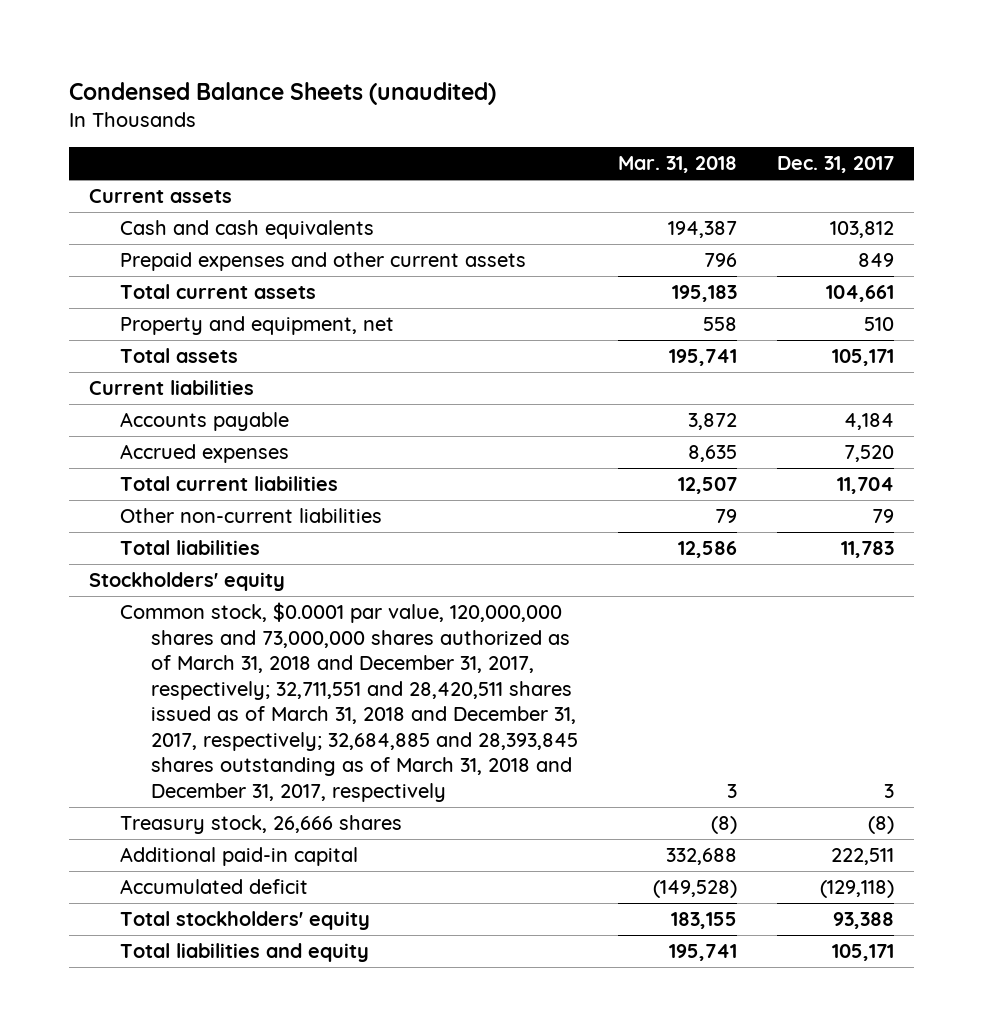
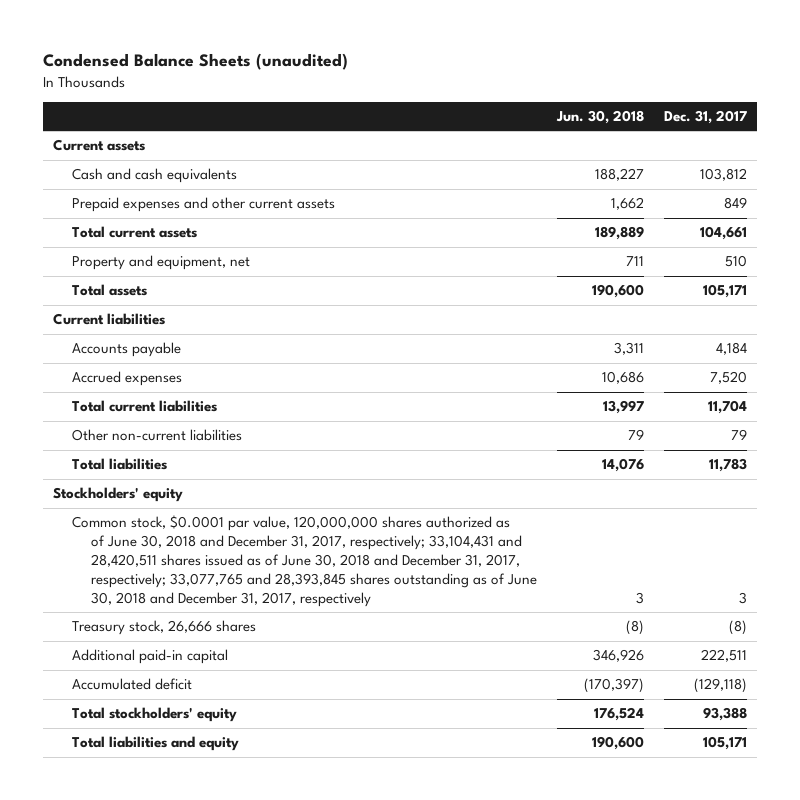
- | Mar. 31, 2018 | Dec. 31, 2017
+ | Jun. 30, 2018 | Dec. 31, 2017
- Common stock, $0.0001 par value, 120,000,000 shares and 73,000,000 shares authorized as of March 31, 2018 and December 31, 2017, respectively; 32,711,551 and 28,420,511 shares issued as of March 31, 2018 and December 31, 2017, respectively; 32,684,885 and 28,393,845 shares outstanding as of March 31, 2018 and December 31, 2017, respectively | 3 | 3
+ Common stock, $0.0001 par value, 120,000,000 shares authorized as of June 30, 2018 and December 31, 2017, respectively; 33,104,431 and 28,420,511 shares issued as of June 30, 2018 and December 31, 2017, respectively; 33,077,765 and 28,393,845 shares outstanding as of June 30, 2018 and December 31, 2017, respectively | 3 | 3

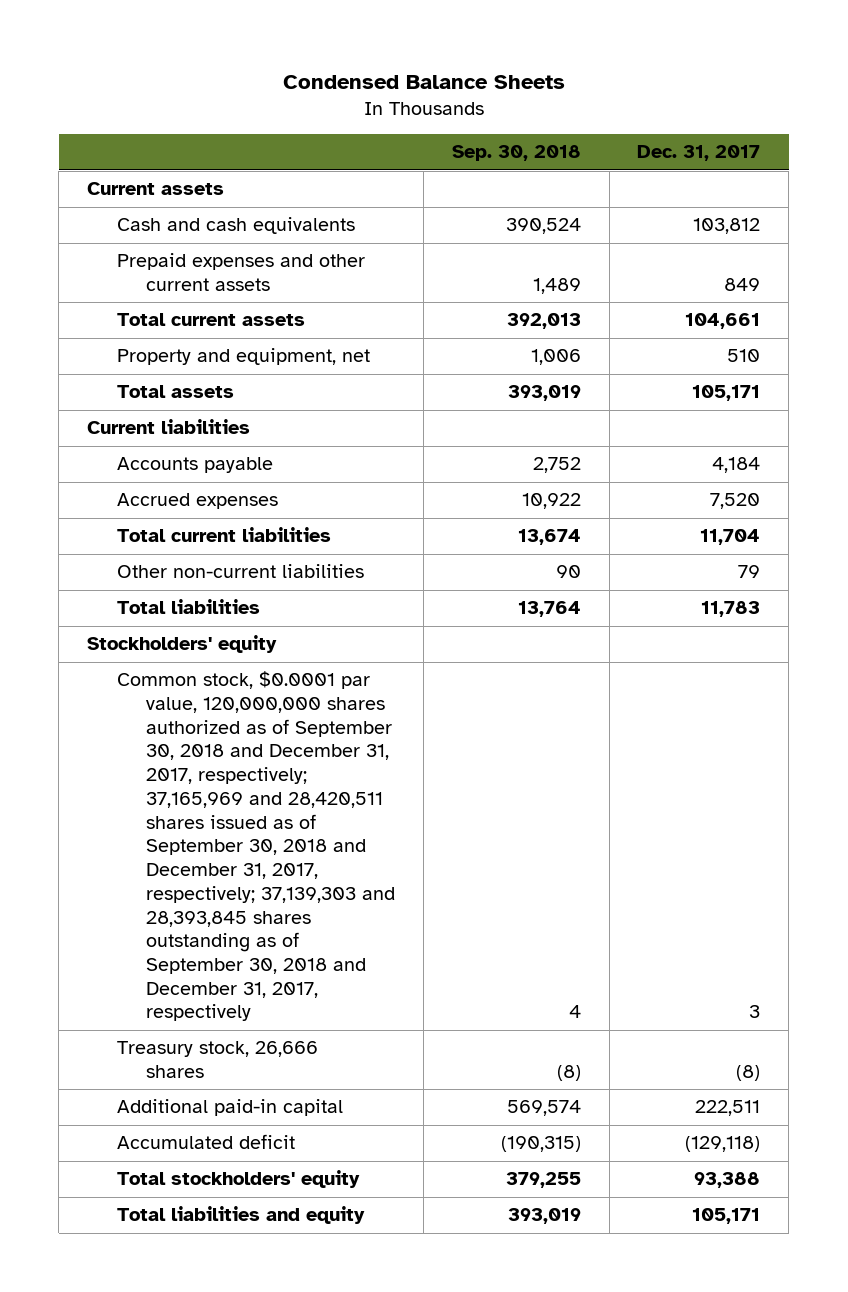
- Condensed Balance Sheets (unaudited)
+ Condensed Balance Sheets
- | Jun. 30, 2018 | Dec. 31, 2017
+ | Sep. 30, 2018 | Dec. 31, 2017
- Common stock, $0.0001 par value, 120,000,000 shares authorized as of June 30, 2018 and December 31, 2017, respectively; 33,104,431 and 28,420,511 shares issued as of June 30, 2018 and December 31, 2017, respectively; 33,077,765 and 28,393,845 shares outstanding as of June 30, 2018 and December 31, 2017, respectively | 3 | 3
+ Common stock, $0.0001 par value, 120,000,000 shares authorized as of September 30, 2018 and December 31, 2017, respectively; 37,165,969 and 28,420,511 shares issued as of September 30, 2018 and December 31, 2017, respectively; 37,139,303 and 28,393,845 shares outstanding as of September 30, 2018 and December 31, 2017, respectively | 4 | 3

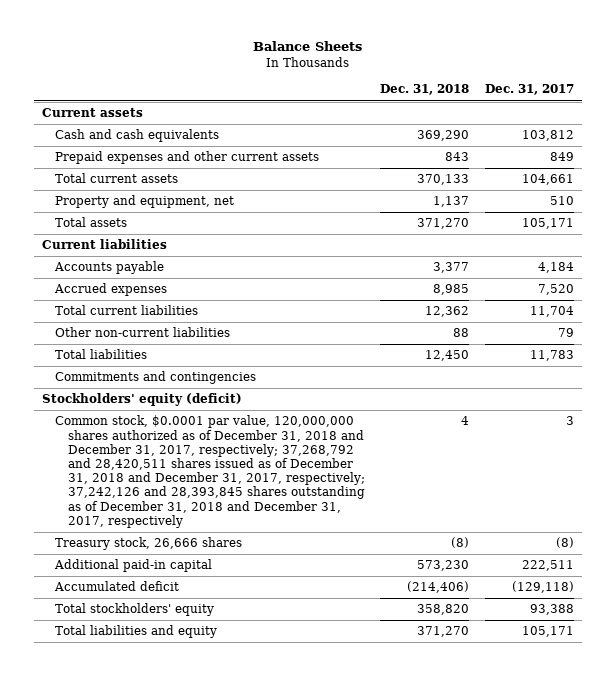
- Condensed Balance Sheets
+ Balance Sheets
- | Sep. 30, 2018 | Dec. 31, 2017
+ | Dec. 31, 2018 | Dec. 31, 2017
- Stockholders' equity
- Common stock, $0.0001 par value, 120,000,000 shares authorized as of September 30, 2018 and December 31, 2017, respectively; 37,165,969 and 28,420,511 shares issued as of September 30, 2018 and December 31, 2017, respectively; 37,139,303 and 28,393,845 shares outstanding as of September 30, 2018 and December 31, 2017, respectively | 4 | 3
+ Commitments and contingencies
+ Stockholders' equity (deficit)
+ Common stock, $0.0001 par value, 120,000,000 shares authorized as of December 31, 2018 and December 31, 2017, respectively; 37,268,792 and 28,420,511 shares issued as of December 31, 2018 and December 31, 2017, respectively; 37,242,126 and 28,393,845 shares outstanding as of December 31, 2018 and December 31, 2017, respectively | 4 | 3

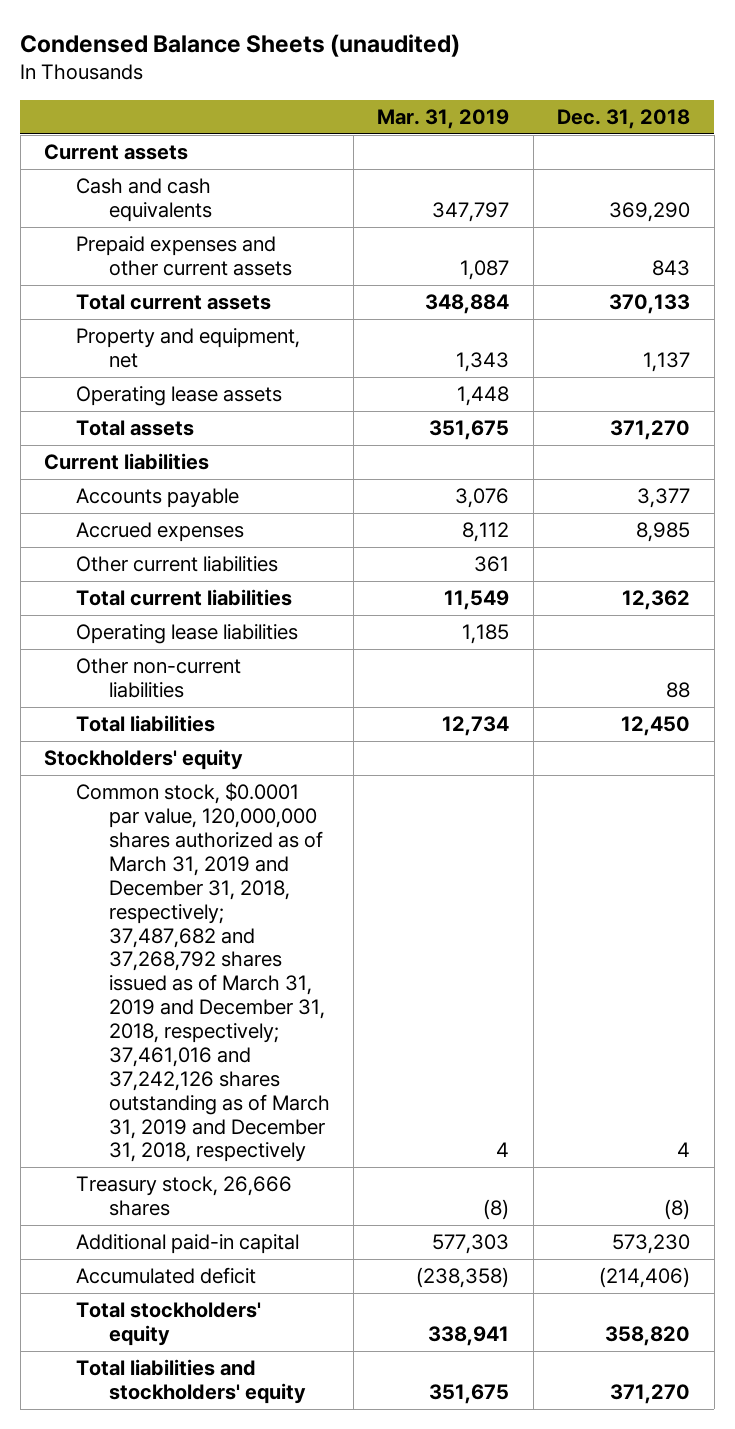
- Balance Sheets
+ Condensed Balance Sheets (unaudited)
- | Dec. 31, 2018 | Dec. 31, 2017
+ | Mar. 31, 2019 | Dec. 31, 2018
+ Operating lease assets | 1,448 |
+ Other current liabilities | 361 |
+ Operating lease liabilities | 1,185 |
- Commitments and contingencies
- Stockholders' equity (deficit)
- Common stock, $0.0001 par value, 120,000,000 shares authorized as of December 31, 2018 and December 31, 2017, respectively; 37,268,792 and 28,420,511 shares issued as of December 31, 2018 and December 31, 2017, respectively; 37,242,126 and 28,393,845 shares outstanding as of December 31, 2018 and December 31, 2017, respectively | 4 | 3
+ Stockholders' equity
+ Common stock, $0.0001 par value, 120,000,000 shares authorized as of March 31, 2019 and December 31, 2018, respectively; 37,487,682 and 37,268,792 shares issued as of March 31, 2019 and December 31, 2018, respectively; 37,461,016 and 37,242,126 shares outstanding as of March 31, 2019 and December 31, 2018, respectively | 4 | 4
- Total liabilities and equity | 371,270 | 105,171
+ Total liabilities and stockholders' equity | 351,675 | 371,270

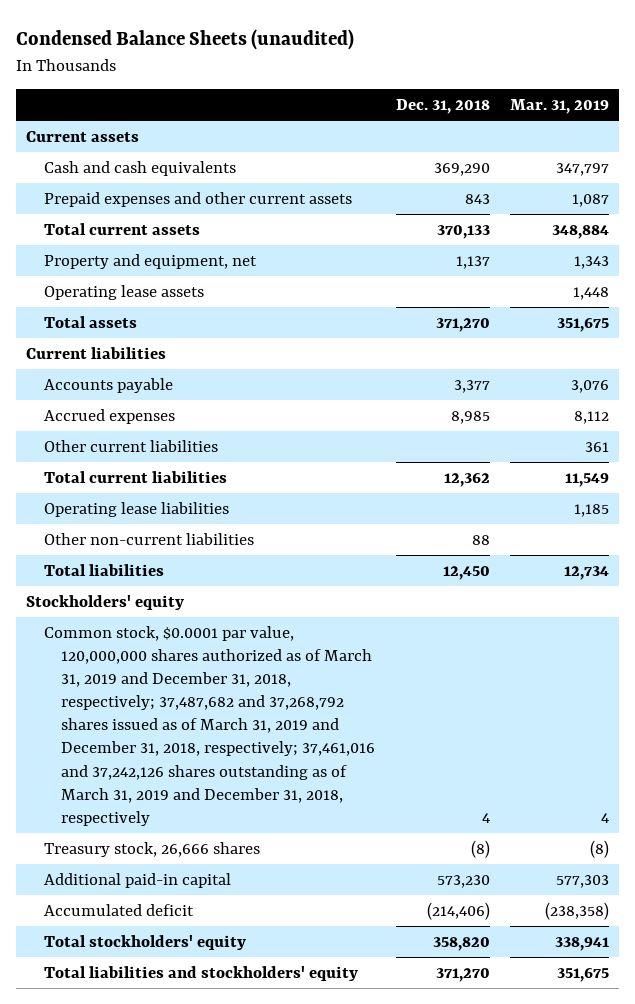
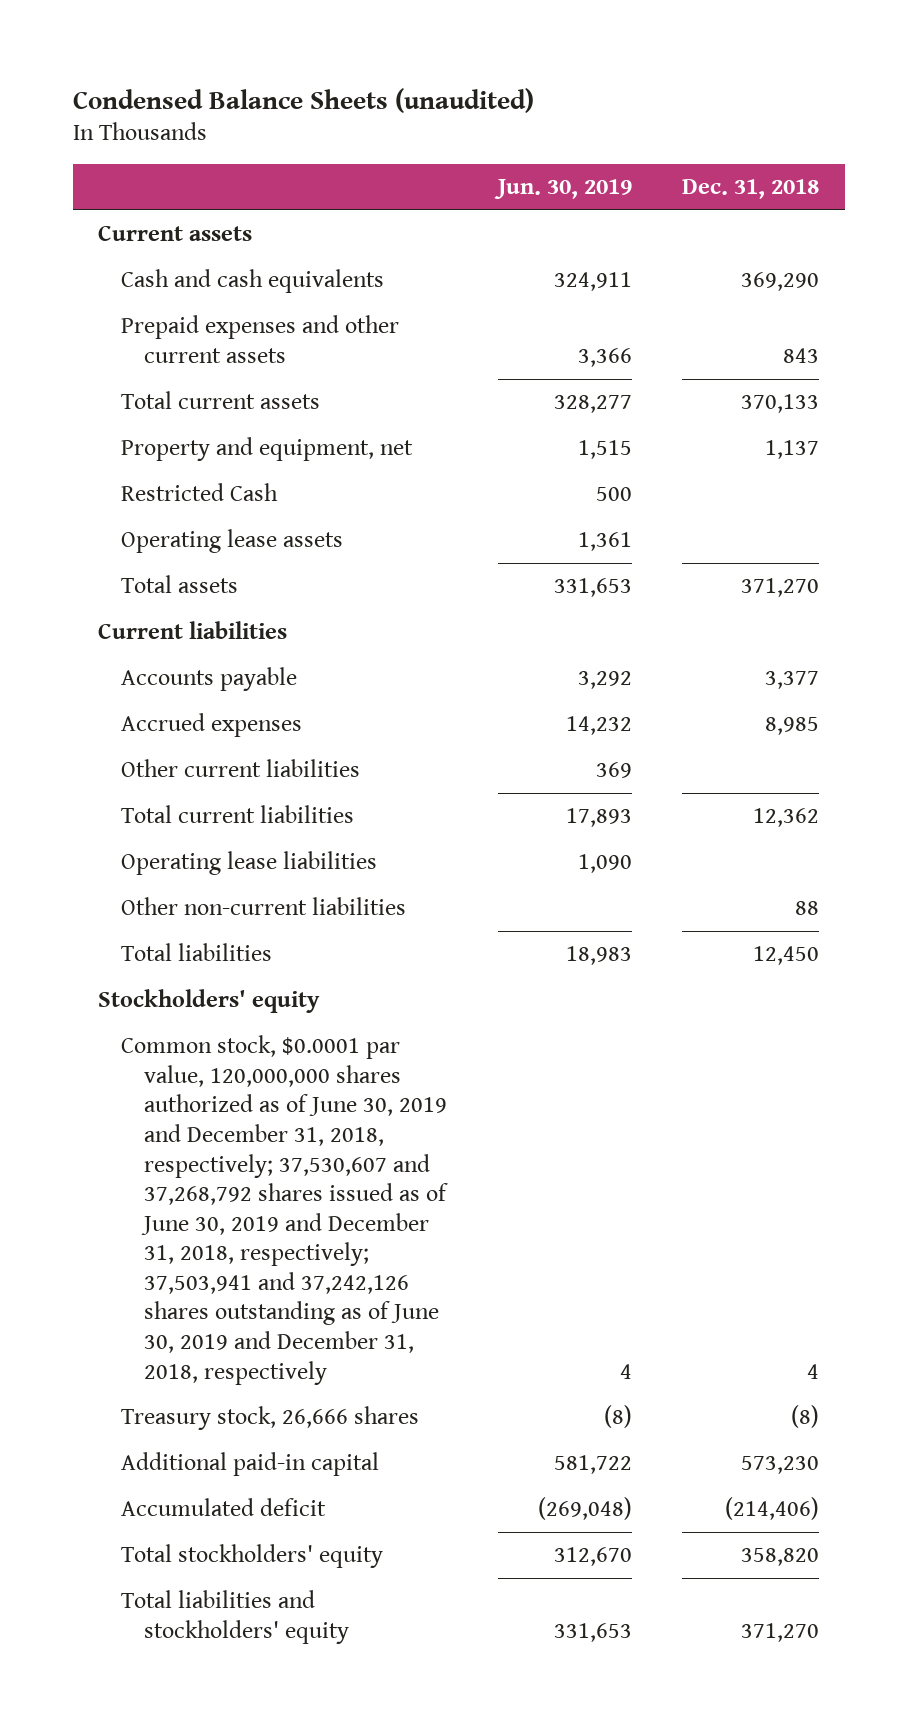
- | Dec. 31, 2018 | Mar. 31, 2019
+ | Jun. 30, 2019 | Dec. 31, 2018
+ Restricted Cash | 500 |
- Common stock, $0.0001 par value, 120,000,000 shares authorized as of March 31, 2019 and December 31, 2018, respectively; 37,487,682 and 37,268,792 shares issued as of March 31, 2019 and December 31, 2018, respectively; 37,461,016 and 37,242,126 shares outstanding as of March 31, 2019 and December 31, 2018, respectively | 4 | 4
+ Common stock, $0.0001 par value, 120,000,000 shares authorized as of June 30, 2019 and December 31, 2018, respectively; 37,530,607 and 37,268,792 shares issued as of June 30, 2019 and December 31, 2018, respectively; 37,503,941 and 37,242,126 shares outstanding as of June 30, 2019 and December 31, 2018, respectively | 4 | 4

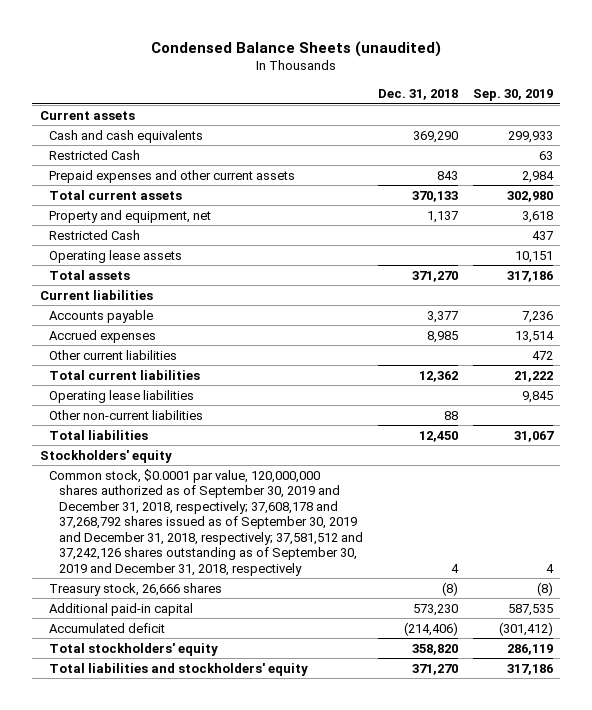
- | Jun. 30, 2019 | Dec. 31, 2018
+ | Dec. 31, 2018 | Sep. 30, 2019
+ Restricted Cash | | 63
- Common stock, $0.0001 par value, 120,000,000 shares authorized as of June 30, 2019 and December 31, 2018, respectively; 37,530,607 and 37,268,792 shares issued as of June 30, 2019 and December 31, 2018, respectively; 37,503,941 and 37,242,126 shares outstanding as of June 30, 2019 and December 31, 2018, respectively | 4 | 4
+ Common stock, $0.0001 par value, 120,000,000 shares authorized as of September 30, 2019 and December 31, 2018, respectively; 37,608,178 and 37,268,792 shares issued as of September 30, 2019 and December 31, 2018, respectively; 37,581,512 and 37,242,126 shares outstanding as of September 30, 2019 and December 31, 2018, respectively | 4 | 4

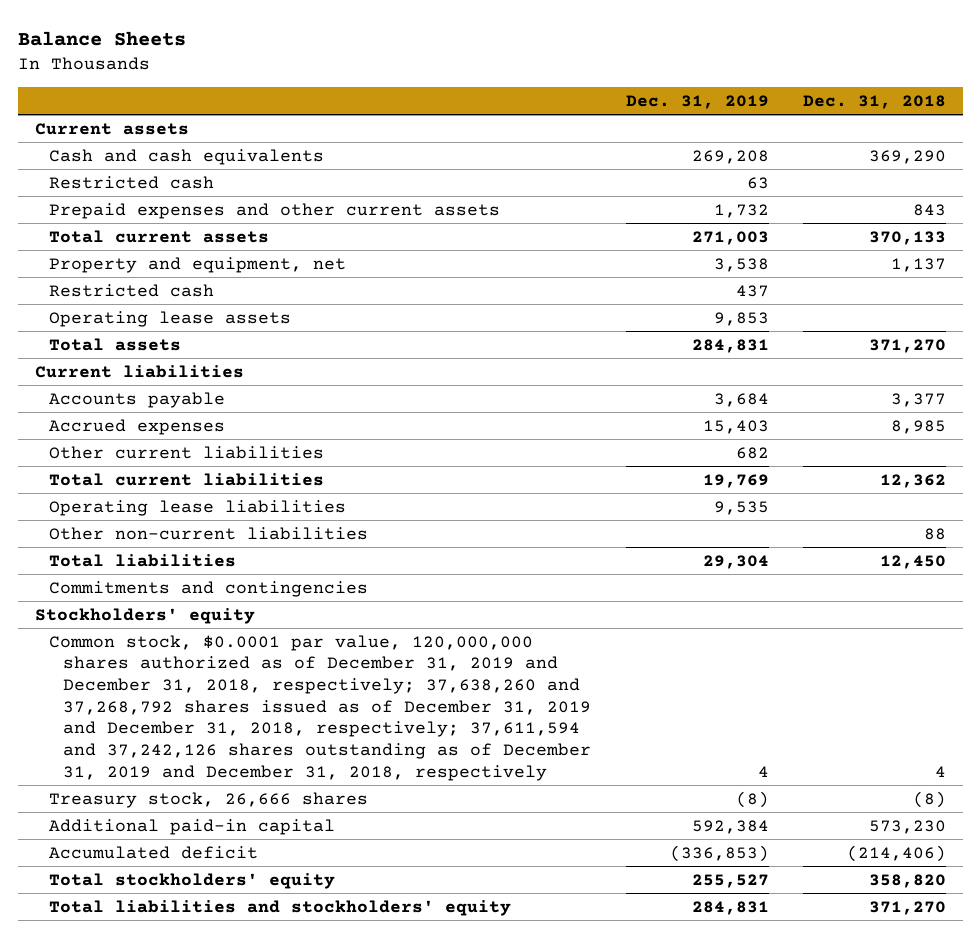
- Condensed Balance Sheets (unaudited)
+ Balance Sheets
- | Dec. 31, 2018 | Sep. 30, 2019
+ | Dec. 31, 2019 | Dec. 31, 2018
- Restricted Cash | | 63
+ Restricted cash | 63 |
- Restricted Cash | | 437
+ Restricted cash | 437 |
+ Commitments and contingencies
- Common stock, $0.0001 par value, 120,000,000 shares authorized as of September 30, 2019 and December 31, 2018, respectively; 37,608,178 and 37,268,792 shares issued as of September 30, 2019 and December 31, 2018, respectively; 37,581,512 and 37,242,126 shares outstanding as of September 30, 2019 and December 31, 2018, respectively | 4 | 4
+ Common stock, $0.0001 par value, 120,000,000 shares authorized as of December 31, 2019 and December 31, 2018, respectively; 37,638,260 and 37,268,792 shares issued as of December 31, 2019 and December 31, 2018, respectively; 37,611,594 and 37,242,126 shares outstanding as of December 31, 2019 and December 31, 2018, respectively | 4 | 4

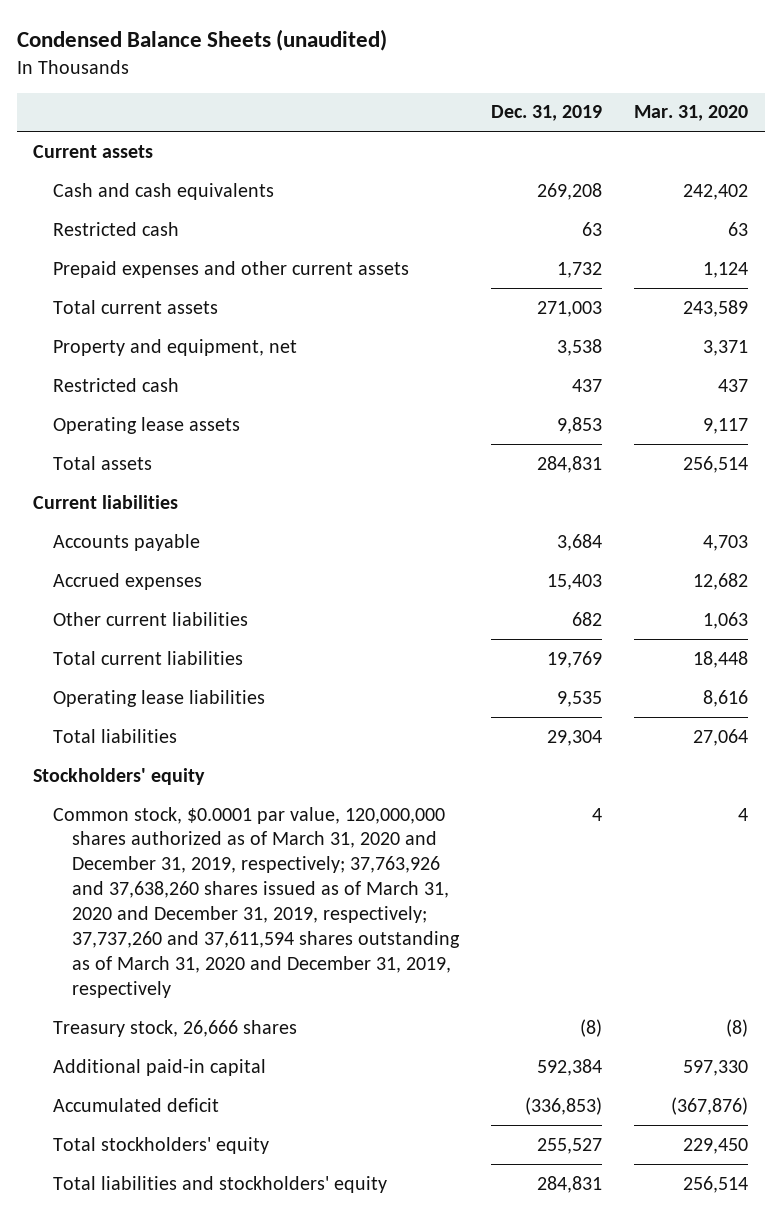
- Balance Sheets
+ Condensed Balance Sheets (unaudited)
- | Dec. 31, 2019 | Dec. 31, 2018
+ | Dec. 31, 2019 | Mar. 31, 2020
- Other non-current liabilities | | 88
- Commitments and contingencies
- Common stock, $0.0001 par value, 120,000,000 shares authorized as of December 31, 2019 and December 31, 2018, respectively; 37,638,260 and 37,268,792 shares issued as of December 31, 2019 and December 31, 2018, respectively; 37,611,594 and 37,242,126 shares outstanding as of December 31, 2019 and December 31, 2018, respectively | 4 | 4
+ Common stock, $0.0001 par value, 120,000,000 shares authorized as of March 31, 2020 and December 31, 2019, respectively; 37,763,926 and 37,638,260 shares issued as of March 31, 2020 and December 31, 2019, respectively; 37,737,260 and 37,611,594 shares outstanding as of March 31, 2020 and December 31, 2019, respectively | 4 | 4

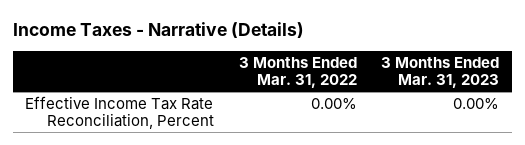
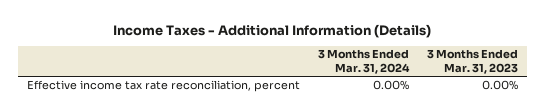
- Income Taxes - Narrative (Details)
+ Income Taxes - Additional Information (Details)
- | 3 Months Ended Mar. 31, 2022 | 3 Months Ended Mar. 31, 2023
+ | 3 Months Ended Mar. 31, 2024 | 3 Months Ended Mar. 31, 2023
- Effective Income Tax Rate Reconciliation, Percent | 0.00% | 0.00%
+ Effective income tax rate reconciliation, percent | 0.00% | 0.00%

